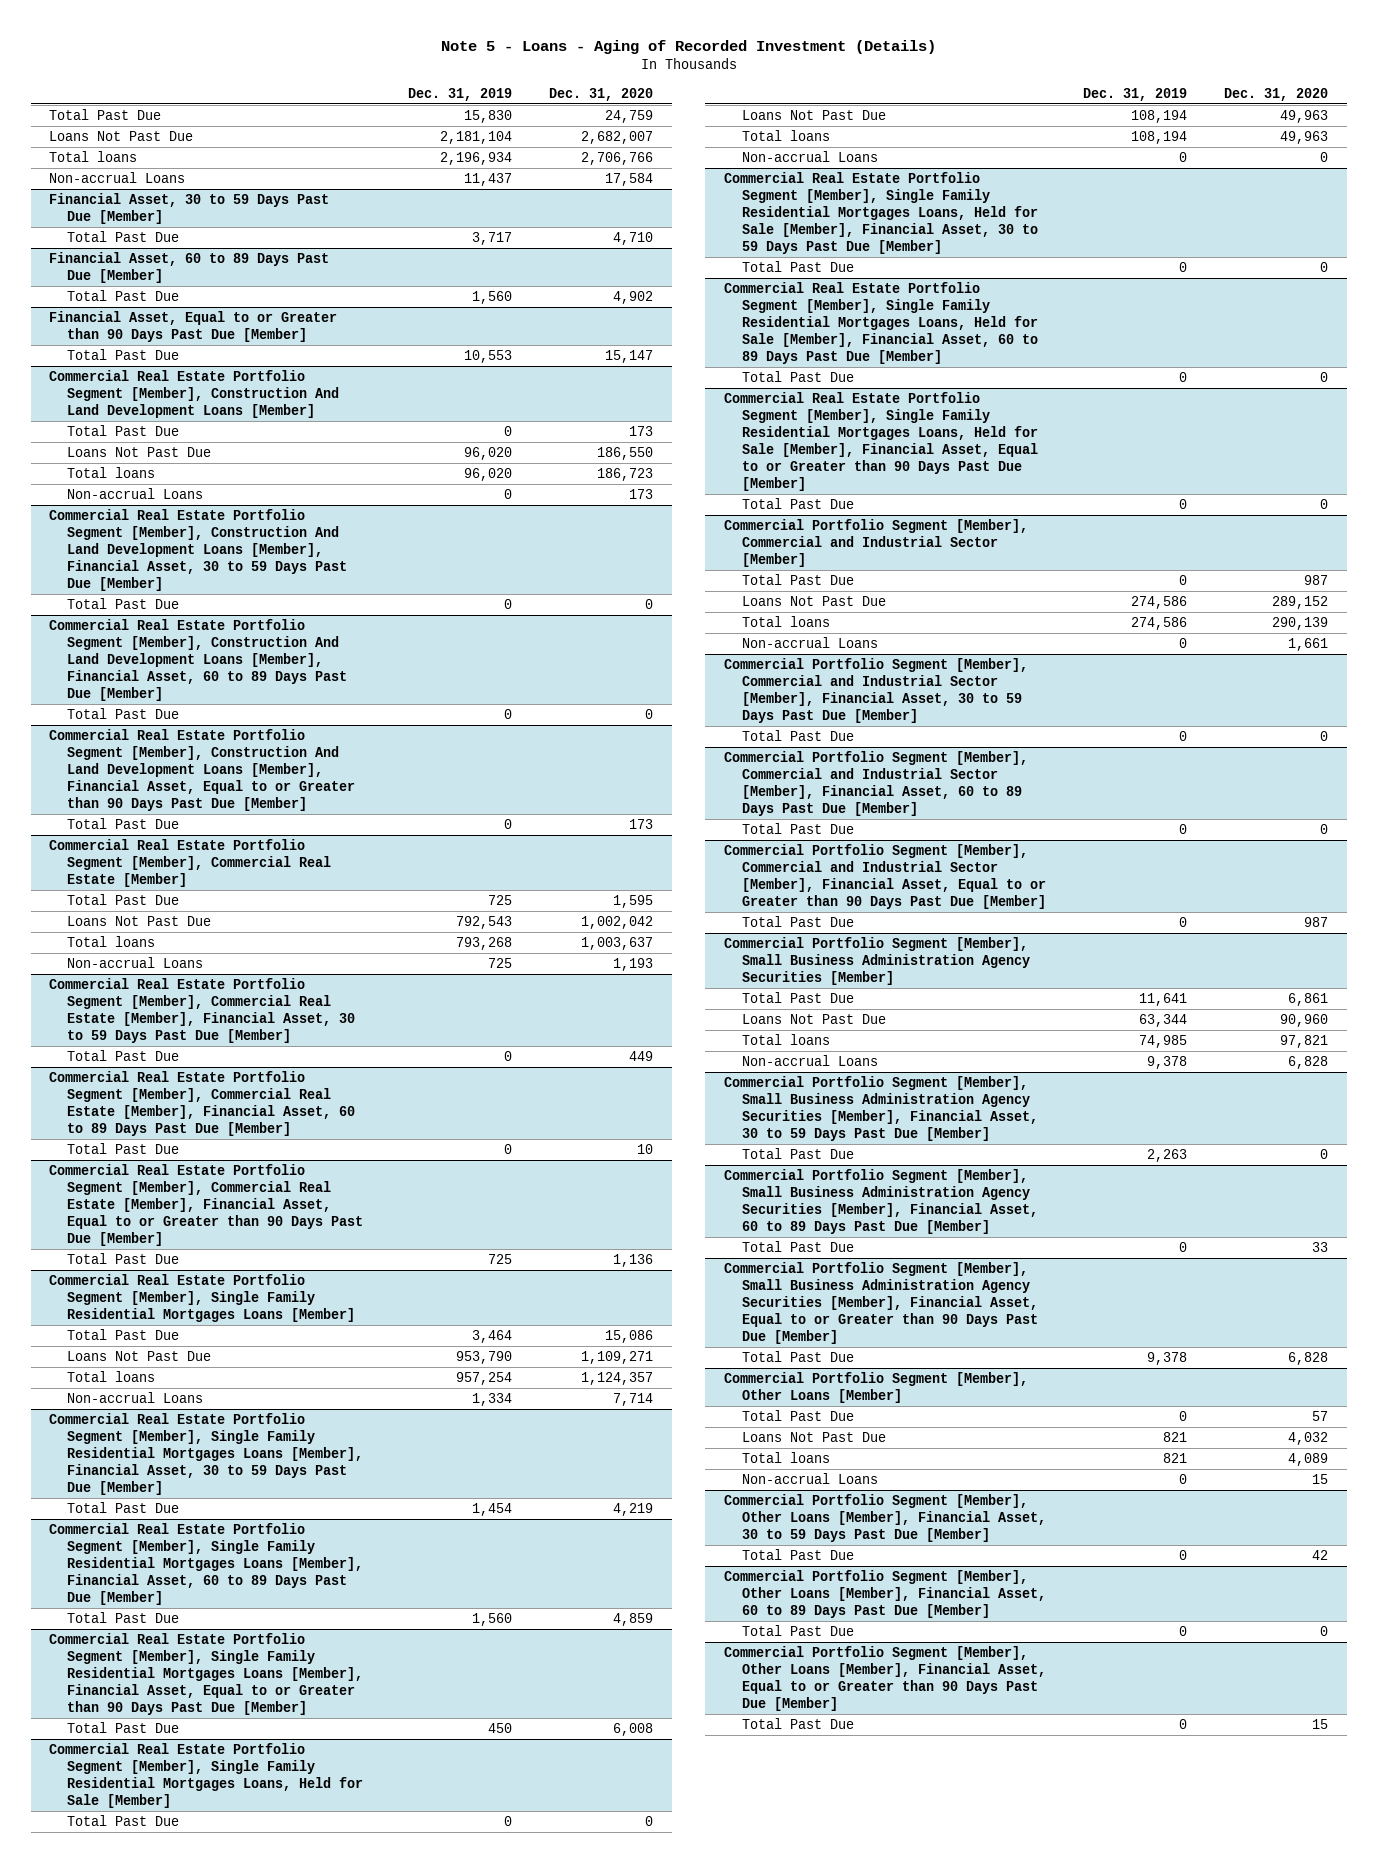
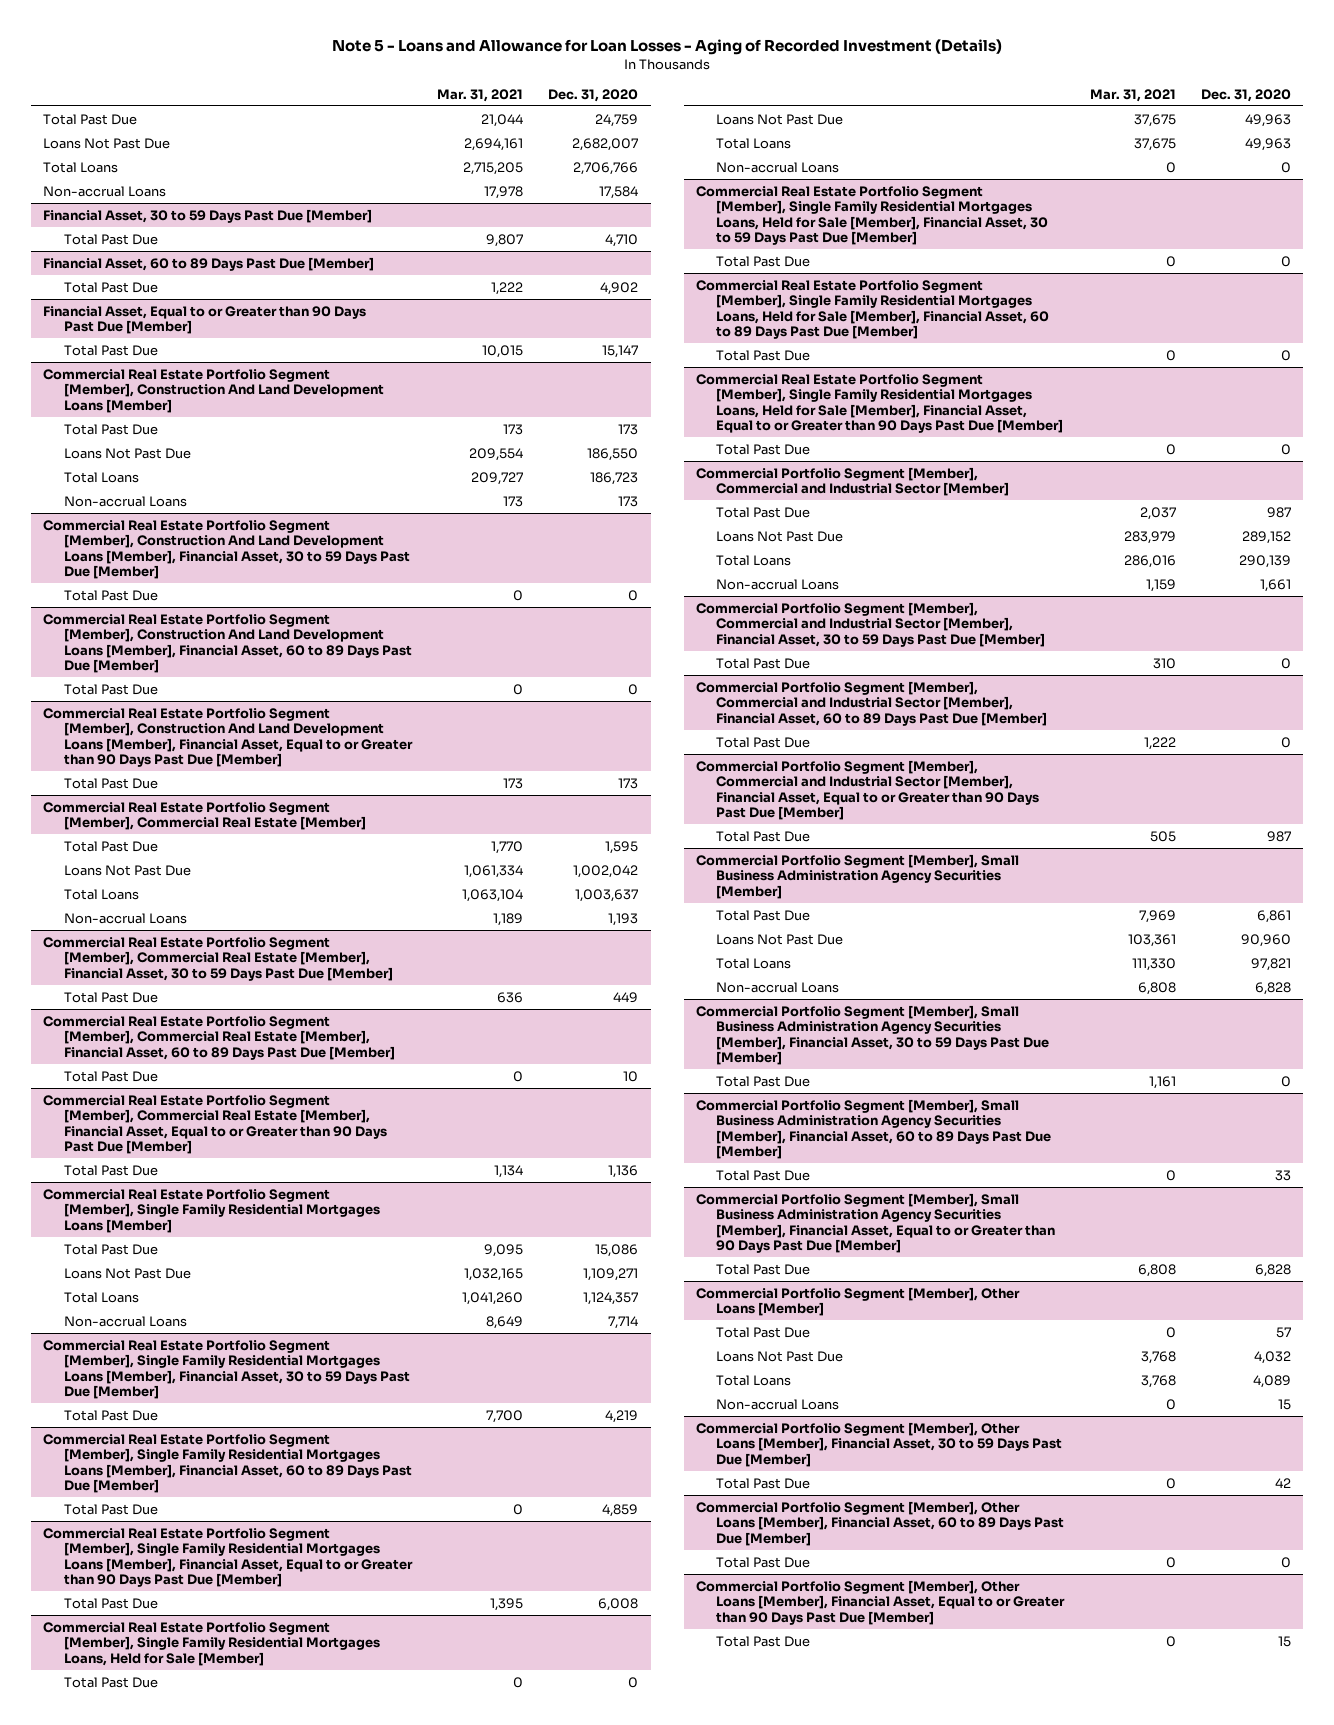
- Note 5 - Loans - Aging of Recorded Investment (Details)
+ Note 5 - Loans and Allowance for Loan Losses - Aging of Recorded Investment (Details)
- | Dec. 31, 2019 | Dec. 31, 2020
+ | Mar. 31, 2021 | Dec. 31, 2020
- Total loans | 2,196,934 | 2,706,766
+ Total Loans | 2,715,205 | 2,706,766
@ Commercial Real Estate Portfolio Segment [Member], Construction And Land Development Loans [Member]
- Total loans | 96,020 | 186,723
+ Total Loans | 209,727 | 186,723
@ Commercial Real Estate Portfolio Segment [Member], Commercial Real Estate [Member]
- Total loans | 793,268 | 1,003,637
+ Total Loans | 1,063,104 | 1,003,637
@ Commercial Real Estate Portfolio Segment [Member], Single Family Residential Mortgages Loans [Member]
- Total loans | 957,254 | 1,124,357
+ Total Loans | 1,041,260 | 1,124,357
@ Commercial Real Estate Portfolio Segment [Member], Single Family Residential Mortgages Loans, Held for Sale [Member]
- Total loans | 108,194 | 49,963
+ Total Loans | 37,675 | 49,963
@ Commercial Portfolio Segment [Member], Commercial and Industrial Sector [Member]
- Total loans | 274,586 | 290,139
+ Total Loans | 286,016 | 290,139
@ Commercial Portfolio Segment [Member], Small Business Administration Agency Securities [Member]
- Total loans | 74,985 | 97,821
+ Total Loans | 111,330 | 97,821
@ Commercial Portfolio Segment [Member], Other Loans [Member]
- Total loans | 821 | 4,089
+ Total Loans | 3,768 | 4,089

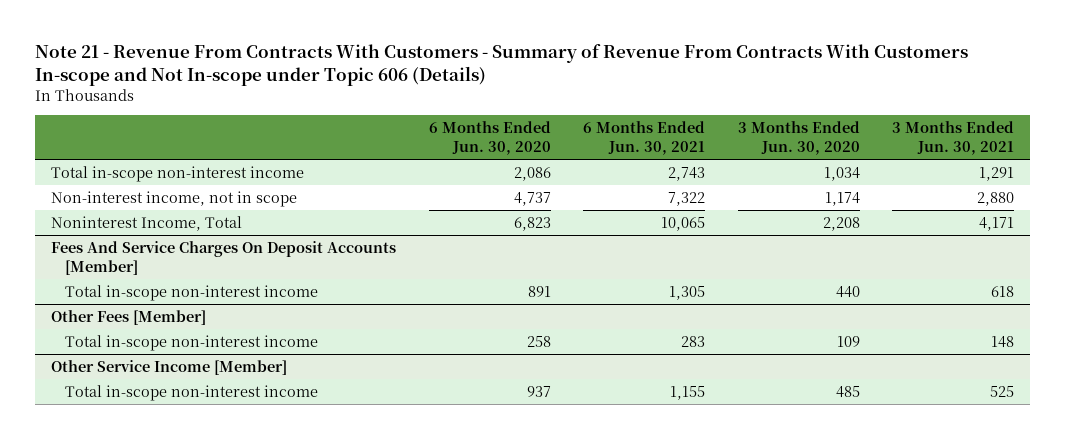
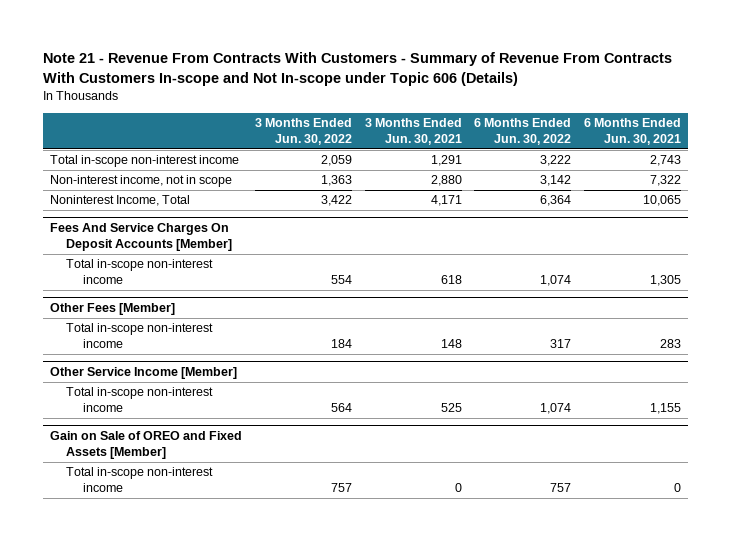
- | 6 Months Ended Jun. 30, 2020 | 6 Months Ended Jun. 30, 2021 | 3 Months Ended Jun. 30, 2020 | 3 Months Ended Jun. 30, 2021
+ | 3 Months Ended Jun. 30, 2022 | 3 Months Ended Jun. 30, 2021 | 6 Months Ended Jun. 30, 2022 | 6 Months Ended Jun. 30, 2021
+ Gain on Sale of OREO and Fixed Assets [Member]
+ Total in-scope non-interest income | 757 | 0 | 757 | 0

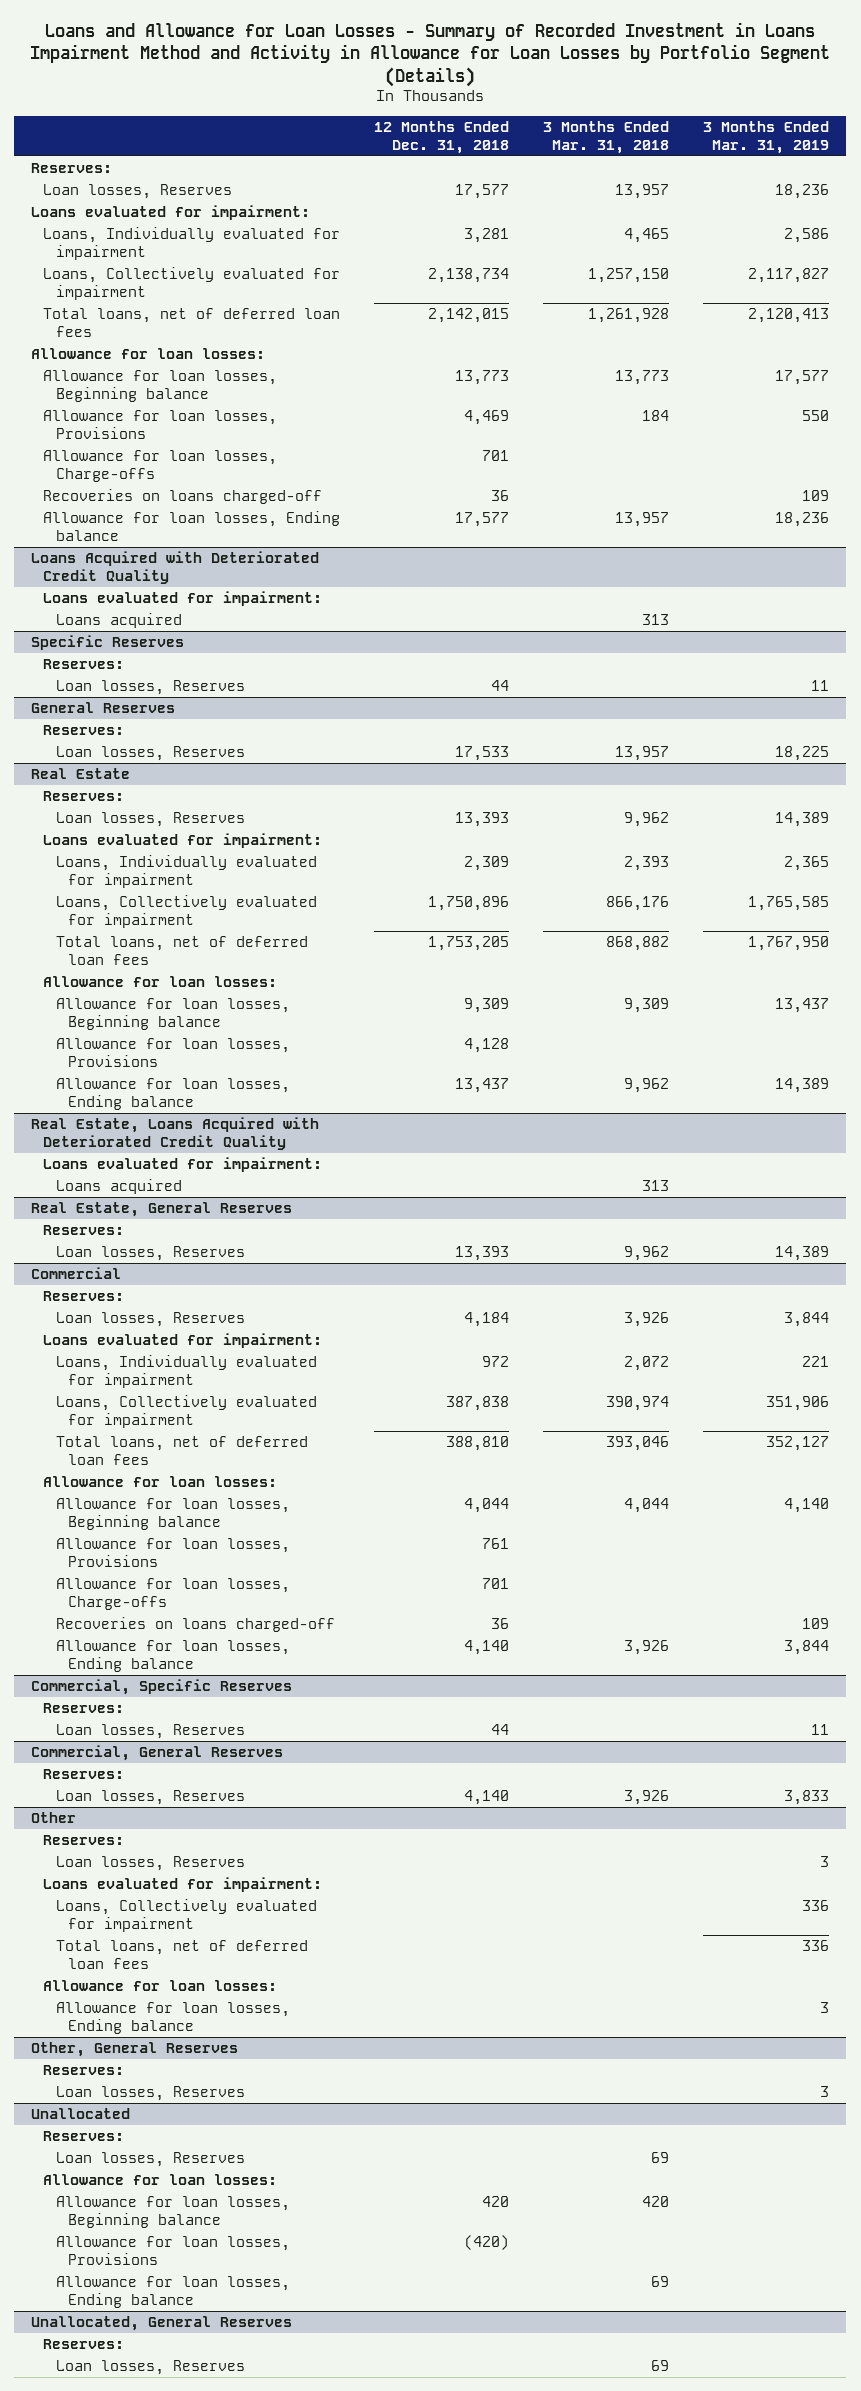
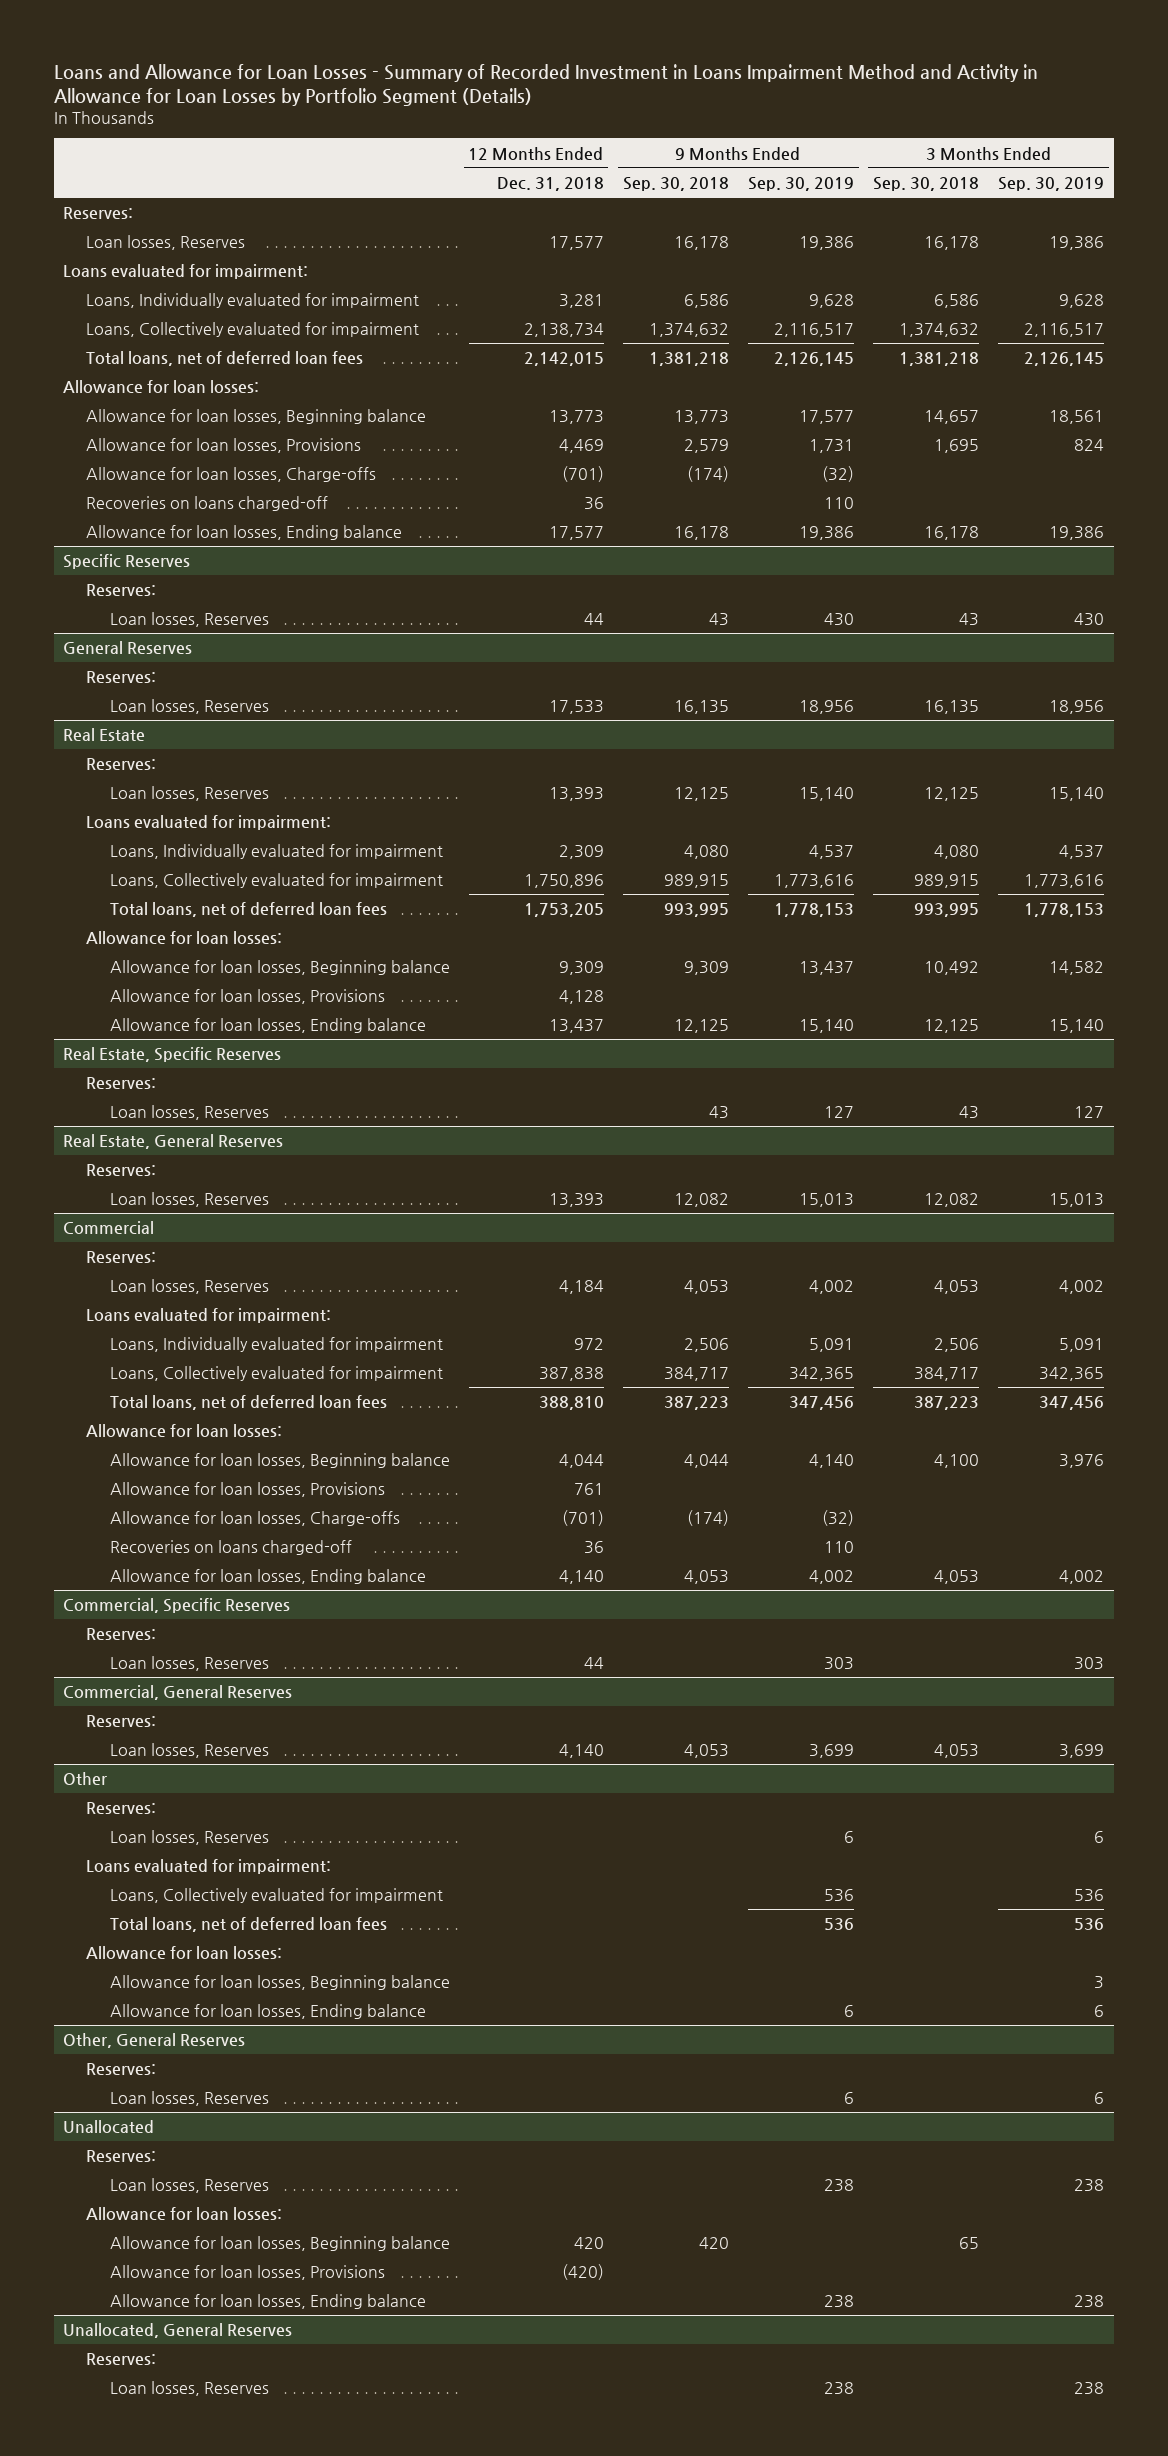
- | 12 Months Ended Dec. 31, 2018 | 3 Months Ended Mar. 31, 2018 | 3 Months Ended Mar. 31, 2019
+ | 12 Months Ended Dec. 31, 2018 | 9 Months Ended Sep. 30, 2018 | 9 Months Ended Sep. 30, 2019 | 3 Months Ended Sep. 30, 2018 | 3 Months Ended Sep. 30, 2019
- Allowance for loan losses, Charge-offs | 701 | |
+ Allowance for loan losses, Charge-offs | (701) | (174) | (32) | |
- Loans Acquired with Deteriorated Credit Quality
- Loans evaluated for impairment:
- Loans acquired | | 313 |
- Real Estate, Loans Acquired with Deteriorated Credit Quality
- Loans evaluated for impairment:
- Loans acquired | | 313 |
+ Real Estate, Specific Reserves
+ Reserves:
+ Loan losses, Reserves | | 43 | 127 | 43 | 127
@ Commercial
- Allowance for loan losses, Charge-offs | 701 | |
+ Allowance for loan losses, Charge-offs | (701) | (174) | (32) | |
@ Other
+ Allowance for loan losses, Beginning balance | | | | | 3

